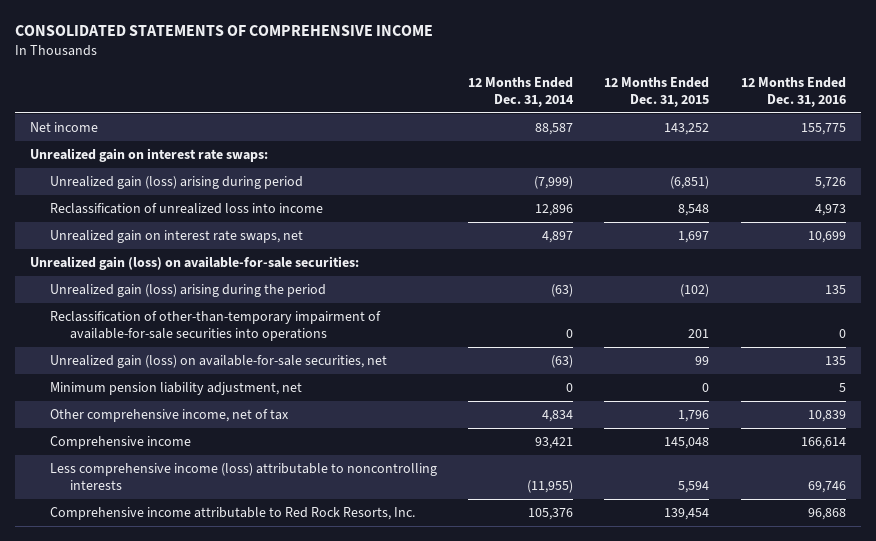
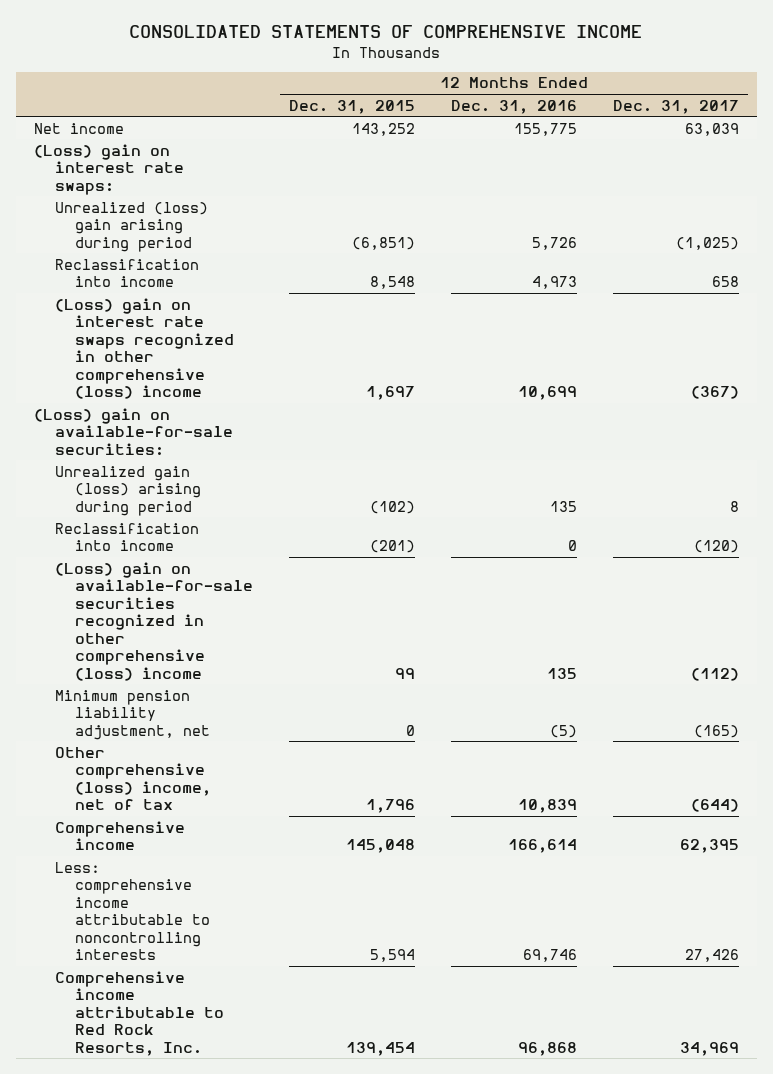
- | 12 Months Ended Dec. 31, 2014 | 12 Months Ended Dec. 31, 2015 | 12 Months Ended Dec. 31, 2016
+ | 12 Months Ended Dec. 31, 2015 | 12 Months Ended Dec. 31, 2016 | 12 Months Ended Dec. 31, 2017
- Unrealized gain on interest rate swaps:
- Unrealized gain (loss) arising during period | (7,999) | (6,851) | 5,726
- Reclassification of unrealized loss into income | 12,896 | 8,548 | 4,973
- Unrealized gain on interest rate swaps, net | 4,897 | 1,697 | 10,699
- Unrealized gain (loss) on available-for-sale securities:
- Unrealized gain (loss) arising during the period | (63) | (102) | 135
- Reclassification of other-than-temporary impairment of available-for-sale securities into operations | 0 | 201 | 0
- Unrealized gain (loss) on available-for-sale securities, net | (63) | 99 | 135
- Minimum pension liability adjustment, net | 0 | 0 | 5
- Other comprehensive income, net of tax | 4,834 | 1,796 | 10,839
+ (Loss) gain on interest rate swaps:
+ Unrealized (loss) gain arising during period | (6,851) | 5,726 | (1,025)
+ Reclassification into income | 8,548 | 4,973 | 658
+ (Loss) gain on interest rate swaps recognized in other comprehensive (loss) income | 1,697 | 10,699 | (367)
+ (Loss) gain on available-for-sale securities:
+ Unrealized gain (loss) arising during period | (102) | 135 | 8
+ Reclassification into income | (201) | 0 | (120)
+ (Loss) gain on available-for-sale securities recognized in other comprehensive (loss) income | 99 | 135 | (112)
+ Minimum pension liability adjustment, net | 0 | (5) | (165)
+ Other comprehensive (loss) income, net of tax | 1,796 | 10,839 | (644)
- Less comprehensive income (loss) attributable to noncontrolling interests | (11,955) | 5,594 | 69,746
+ Less: comprehensive income attributable to noncontrolling interests | 5,594 | 69,746 | 27,426

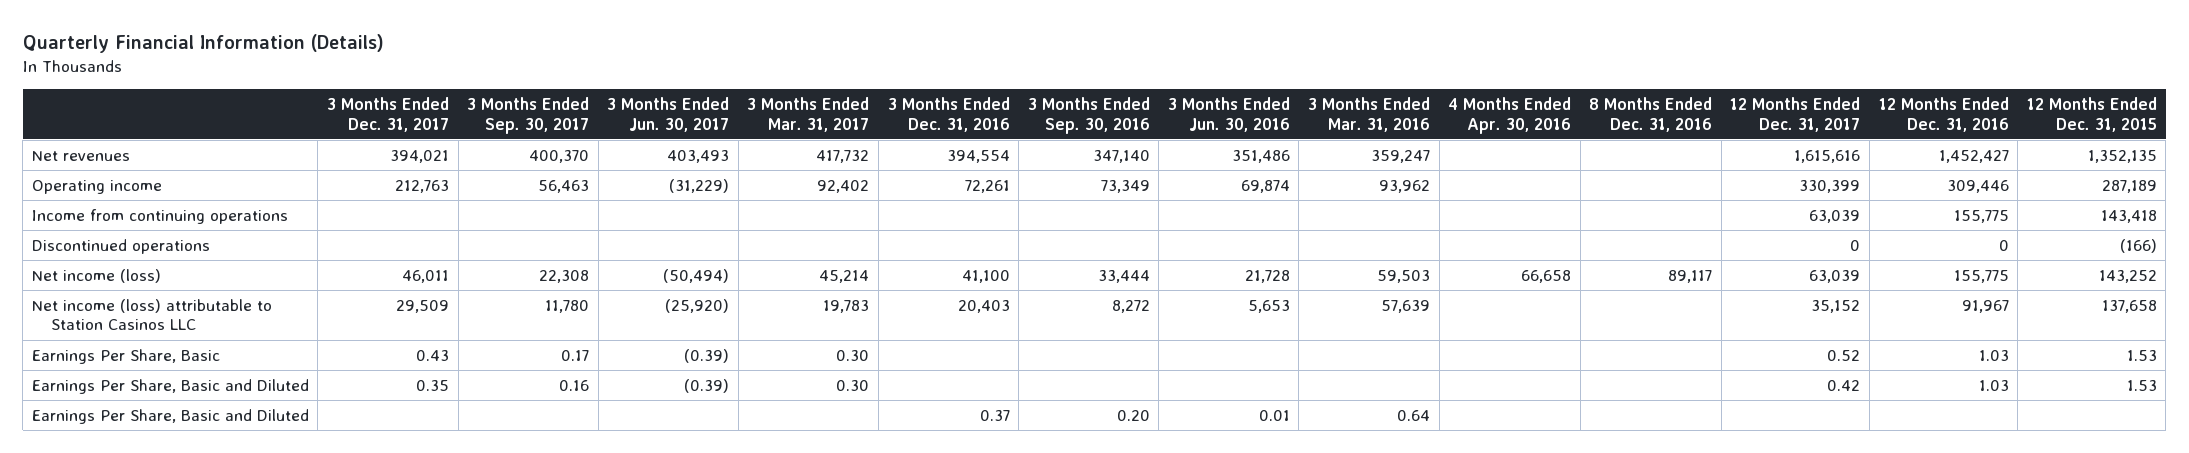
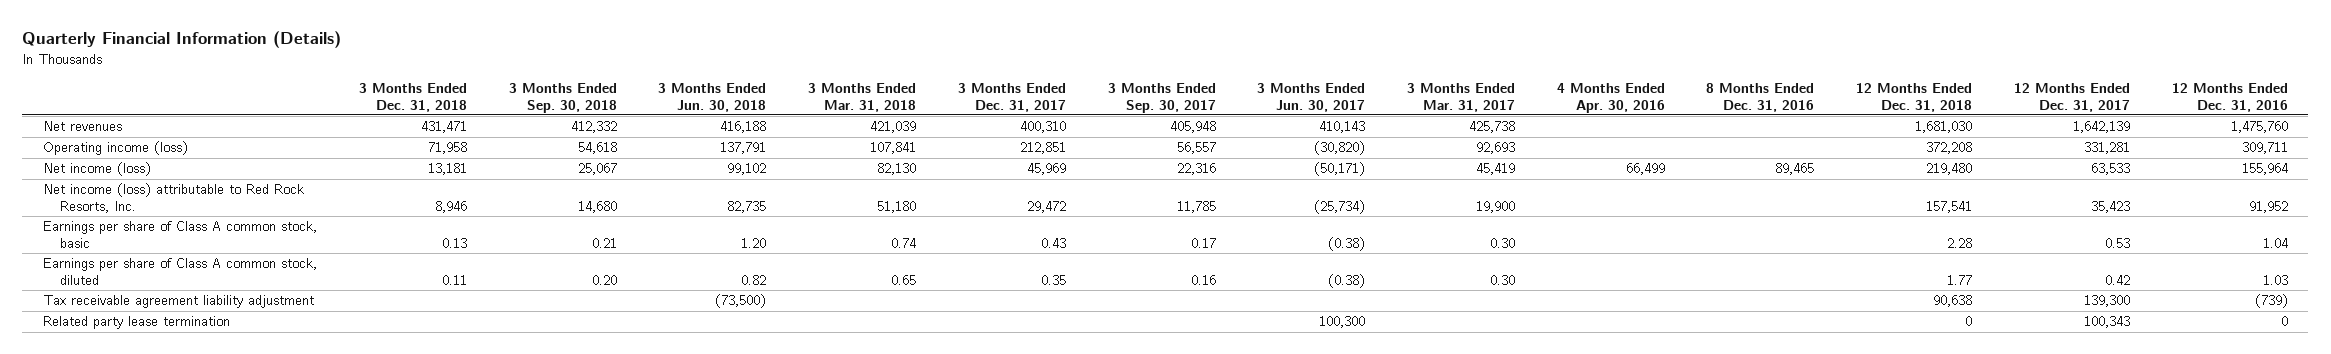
- | 3 Months Ended Dec. 31, 2017 | 3 Months Ended Sep. 30, 2017 | 3 Months Ended Jun. 30, 2017 | 3 Months Ended Mar. 31, 2017 | 3 Months Ended Dec. 31, 2016 | 3 Months Ended Sep. 30, 2016 | 3 Months Ended Jun. 30, 2016 | 3 Months Ended Mar. 31, 2016 | 4 Months Ended Apr. 30, 2016 | 8 Months Ended Dec. 31, 2016 | 12 Months Ended Dec. 31, 2017 | 12 Months Ended Dec. 31, 2016 | 12 Months Ended Dec. 31, 2015
+ | 3 Months Ended Dec. 31, 2018 | 3 Months Ended Sep. 30, 2018 | 3 Months Ended Jun. 30, 2018 | 3 Months Ended Mar. 31, 2018 | 3 Months Ended Dec. 31, 2017 | 3 Months Ended Sep. 30, 2017 | 3 Months Ended Jun. 30, 2017 | 3 Months Ended Mar. 31, 2017 | 4 Months Ended Apr. 30, 2016 | 8 Months Ended Dec. 31, 2016 | 12 Months Ended Dec. 31, 2018 | 12 Months Ended Dec. 31, 2017 | 12 Months Ended Dec. 31, 2016
- Net revenues | 394,021 | 400,370 | 403,493 | 417,732 | 394,554 | 347,140 | 351,486 | 359,247 | | | 1,615,616 | 1,452,427 | 1,352,135
- Operating income | 212,763 | 56,463 | (31,229) | 92,402 | 72,261 | 73,349 | 69,874 | 93,962 | | | 330,399 | 309,446 | 287,189
- Income from continuing operations | | | | | | | | | | | 63,039 | 155,775 | 143,418
- Discontinued operations | | | | | | | | | | | 0 | 0 | (166)
- Net income (loss) | 46,011 | 22,308 | (50,494) | 45,214 | 41,100 | 33,444 | 21,728 | 59,503 | 66,658 | 89,117 | 63,039 | 155,775 | 143,252
- Net income (loss) attributable to Station Casinos LLC | 29,509 | 11,780 | (25,920) | 19,783 | 20,403 | 8,272 | 5,653 | 57,639 | | | 35,152 | 91,967 | 137,658
- Earnings Per Share, Basic | 0.43 | 0.17 | (0.39) | 0.30 | | | | | | | 0.52 | 1.03 | 1.53
- Earnings Per Share, Basic and Diluted | 0.35 | 0.16 | (0.39) | 0.30 | | | | | | | 0.42 | 1.03 | 1.53
- Earnings Per Share, Basic and Diluted | | | | | 0.37 | 0.20 | 0.01 | 0.64 | | | | |
+ Net revenues | 431,471 | 412,332 | 416,188 | 421,039 | 400,310 | 405,948 | 410,143 | 425,738 | | | 1,681,030 | 1,642,139 | 1,475,760
+ Operating income (loss) | 71,958 | 54,618 | 137,791 | 107,841 | 212,851 | 56,557 | (30,820) | 92,693 | | | 372,208 | 331,281 | 309,711
+ Net income (loss) | 13,181 | 25,067 | 99,102 | 82,130 | 45,969 | 22,316 | (50,171) | 45,419 | 66,499 | 89,465 | 219,480 | 63,533 | 155,964
+ Net income (loss) attributable to Red Rock Resorts, Inc. | 8,946 | 14,680 | 82,735 | 51,180 | 29,472 | 11,785 | (25,734) | 19,900 | | | 157,541 | 35,423 | 91,952
+ Earnings per share of Class A common stock, basic | 0.13 | 0.21 | 1.20 | 0.74 | 0.43 | 0.17 | (0.38) | 0.30 | | | 2.28 | 0.53 | 1.04
+ Earnings per share of Class A common stock, diluted | 0.11 | 0.20 | 0.82 | 0.65 | 0.35 | 0.16 | (0.38) | 0.30 | | | 1.77 | 0.42 | 1.03
+ Tax receivable agreement liability adjustment | | | (73,500) | | | | | | | | 90,638 | 139,300 | (739)
+ Related party lease termination | | | | | | | 100,300 | | | | 0 | 100,343 | 0

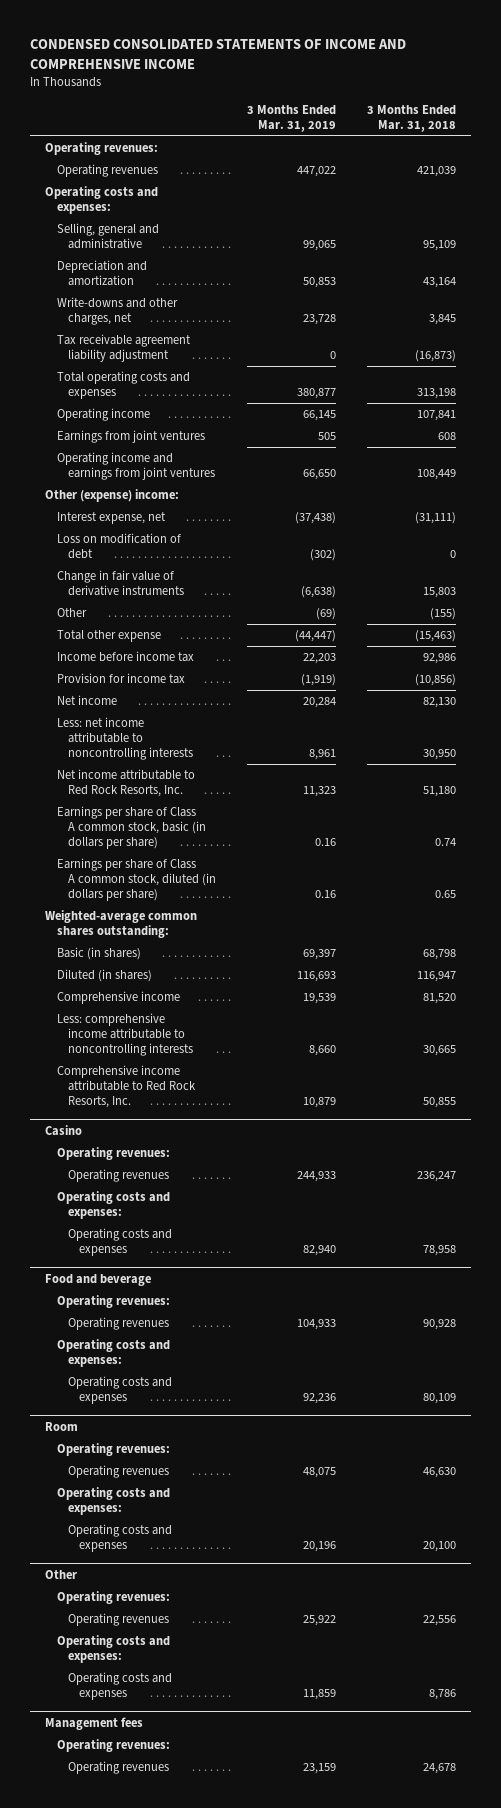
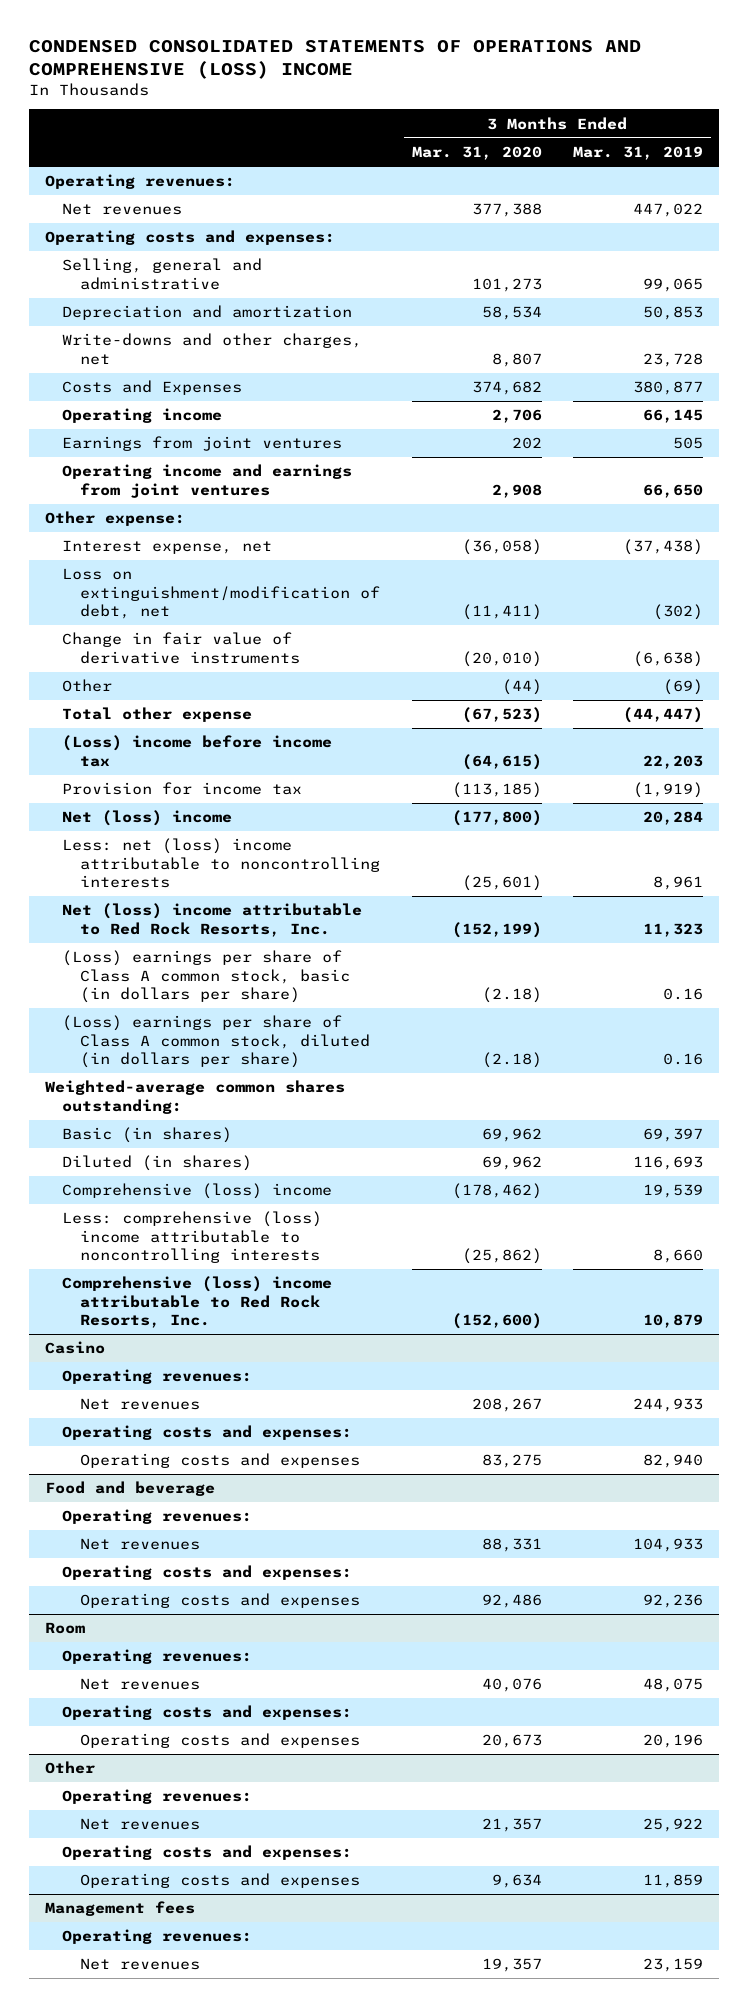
- CONDENSED CONSOLIDATED STATEMENTS OF INCOME AND COMPREHENSIVE INCOME
+ CONDENSED CONSOLIDATED STATEMENTS OF OPERATIONS AND COMPREHENSIVE (LOSS) INCOME
- | 3 Months Ended Mar. 31, 2019 | 3 Months Ended Mar. 31, 2018
+ | 3 Months Ended Mar. 31, 2020 | 3 Months Ended Mar. 31, 2019
- Operating revenues | 447,022 | 421,039
+ Net revenues | 377,388 | 447,022
- Tax receivable agreement liability adjustment | 0 | (16,873)
- Total operating costs and expenses | 380,877 | 313,198
+ Costs and Expenses | 374,682 | 380,877
- Other (expense) income:
+ Other expense:
- Loss on modification of debt | (302) | 0
+ Loss on extinguishment/modification of debt, net | (11,411) | (302)
- Income before income tax | 22,203 | 92,986
+ (Loss) income before income tax | (64,615) | 22,203
- Net income | 20,284 | 82,130
- Less: net income attributable to noncontrolling interests | 8,961 | 30,950
- Net income attributable to Red Rock Resorts, Inc. | 11,323 | 51,180
- Earnings per share of Class A common stock, basic (in dollars per share) | 0.16 | 0.74
- Earnings per share of Class A common stock, diluted (in dollars per share) | 0.16 | 0.65
+ Net (loss) income | (177,800) | 20,284
+ Less: net (loss) income attributable to noncontrolling interests | (25,601) | 8,961
+ Net (loss) income attributable to Red Rock Resorts, Inc. | (152,199) | 11,323
+ (Loss) earnings per share of Class A common stock, basic (in dollars per share) | (2.18) | 0.16
+ (Loss) earnings per share of Class A common stock, diluted (in dollars per share) | (2.18) | 0.16
- Comprehensive income | 19,539 | 81,520
- Less: comprehensive income attributable to noncontrolling interests | 8,660 | 30,665
- Comprehensive income attributable to Red Rock Resorts, Inc. | 10,879 | 50,855
+ Comprehensive (loss) income | (178,462) | 19,539
+ Less: comprehensive (loss) income attributable to noncontrolling interests | (25,862) | 8,660
+ Comprehensive (loss) income attributable to Red Rock Resorts, Inc. | (152,600) | 10,879
@ Casino
- Operating revenues | 244,933 | 236,247
+ Net revenues | 208,267 | 244,933
@ Food and beverage
- Operating revenues | 104,933 | 90,928
+ Net revenues | 88,331 | 104,933
@ Room
- Operating revenues | 48,075 | 46,630
+ Net revenues | 40,076 | 48,075
@ Other
- Operating revenues | 25,922 | 22,556
+ Net revenues | 21,357 | 25,922
@ Management fees
- Operating revenues | 23,159 | 24,678
+ Net revenues | 19,357 | 23,159

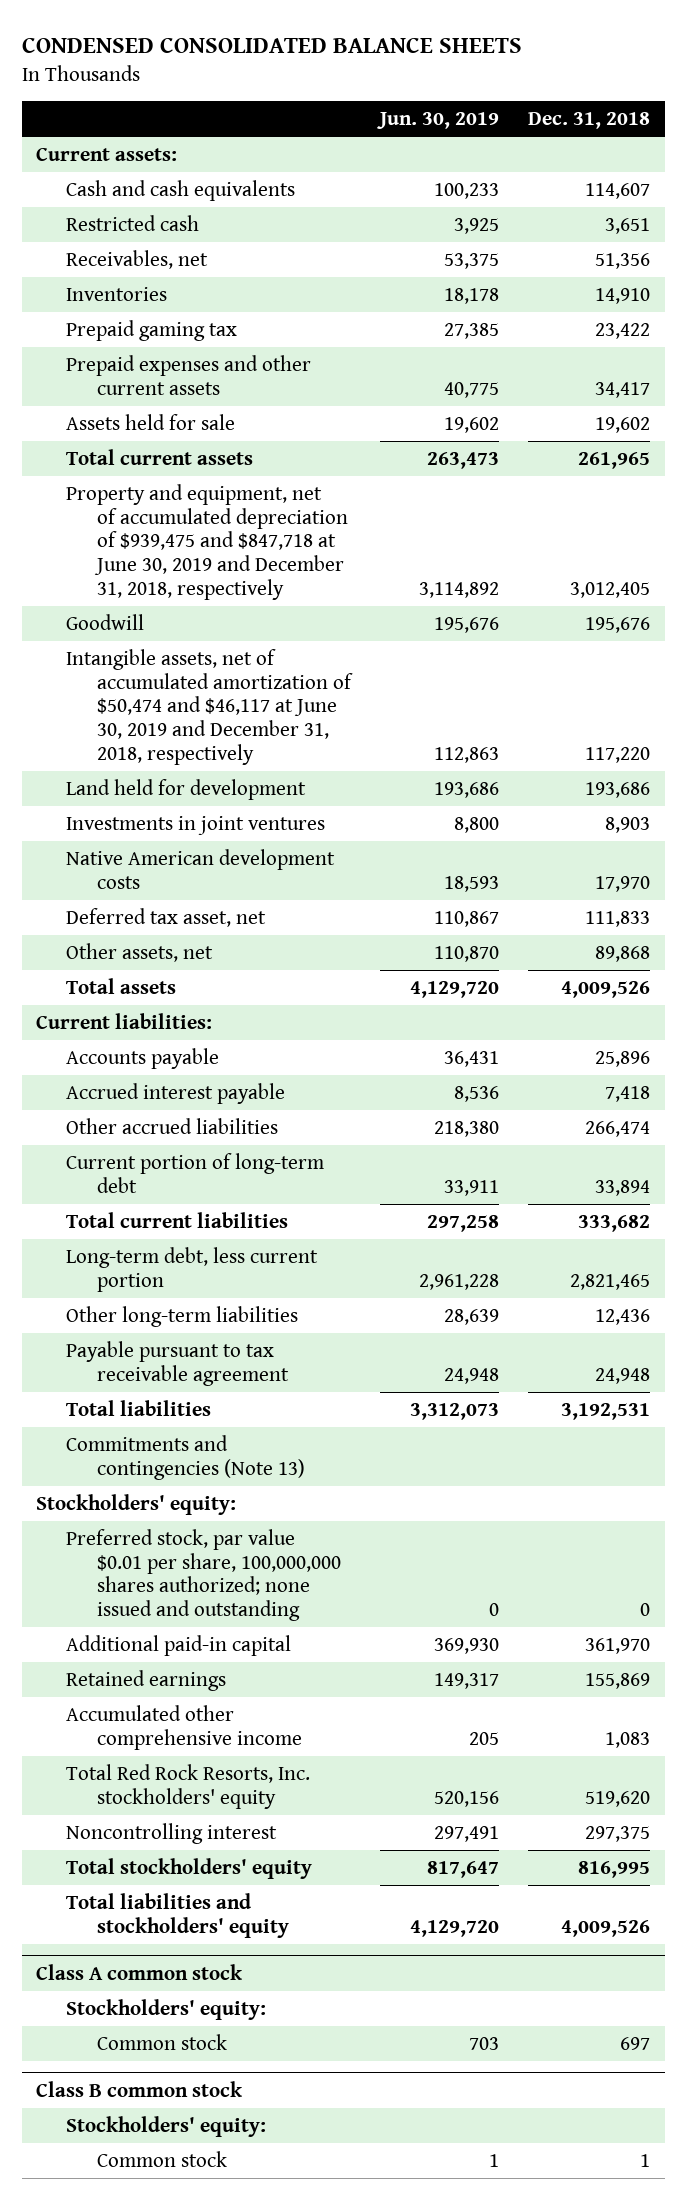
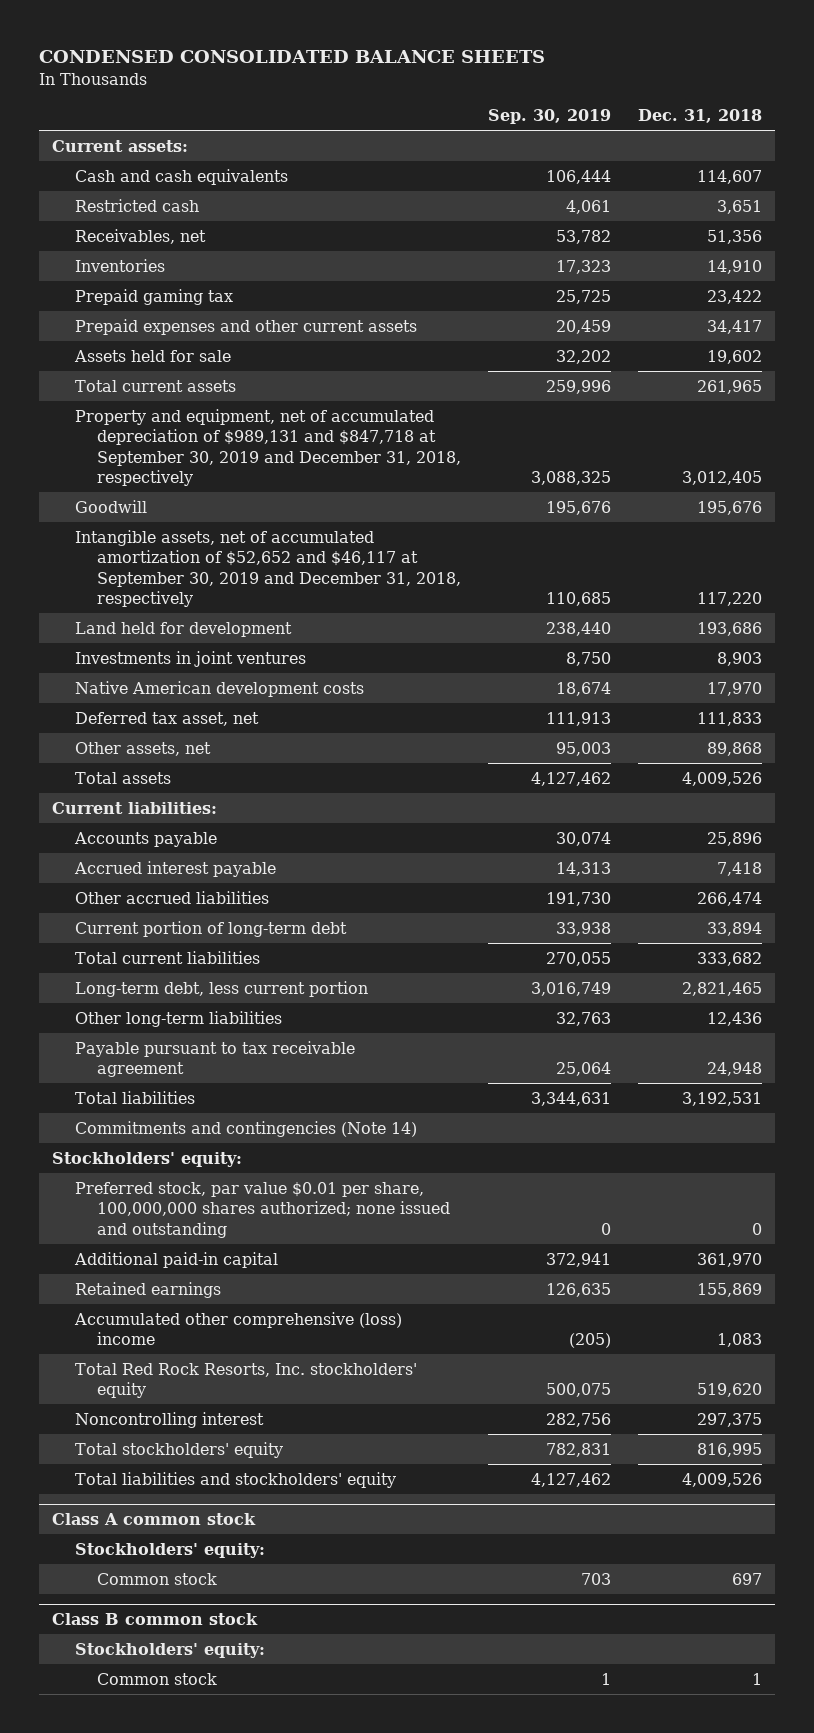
- | Jun. 30, 2019 | Dec. 31, 2018
+ | Sep. 30, 2019 | Dec. 31, 2018
- Property and equipment, net of accumulated depreciation of $939,475 and $847,718 at June 30, 2019 and December 31, 2018, respectively | 3,114,892 | 3,012,405
+ Property and equipment, net of accumulated depreciation of $989,131 and $847,718 at September 30, 2019 and December 31, 2018, respectively | 3,088,325 | 3,012,405
- Intangible assets, net of accumulated amortization of $50,474 and $46,117 at June 30, 2019 and December 31, 2018, respectively | 112,863 | 117,220
+ Intangible assets, net of accumulated amortization of $52,652 and $46,117 at September 30, 2019 and December 31, 2018, respectively | 110,685 | 117,220
- Commitments and contingencies (Note 13)
+ Commitments and contingencies (Note 14)
- Accumulated other comprehensive income | 205 | 1,083
+ Accumulated other comprehensive (loss) income | (205) | 1,083

